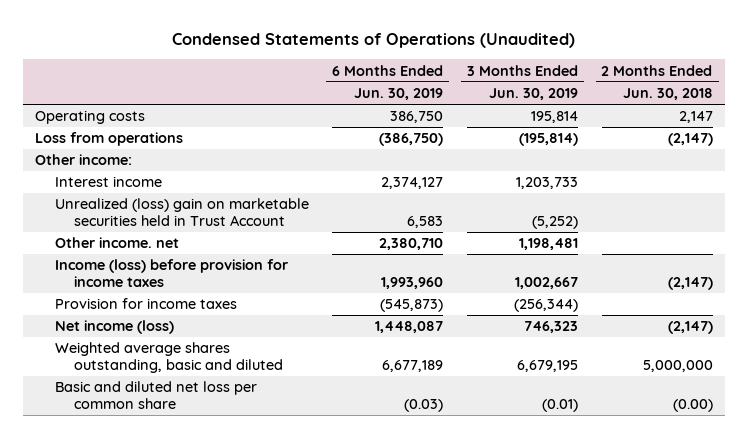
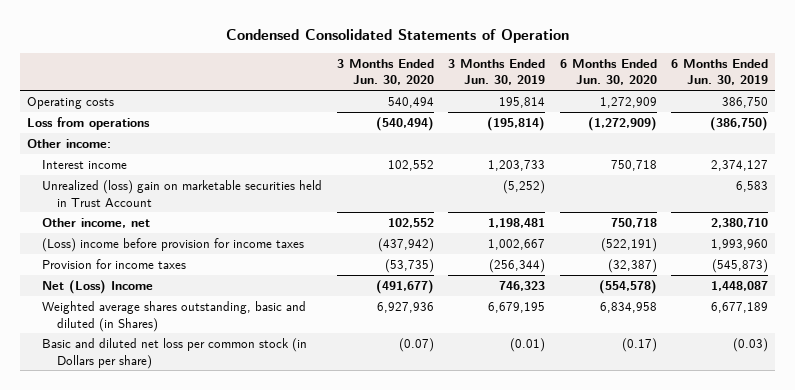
- Condensed Statements of Operations (Unaudited)
+ Condensed Consolidated Statements of Operation
- | 6 Months Ended Jun. 30, 2019 | 3 Months Ended Jun. 30, 2019 | 2 Months Ended Jun. 30, 2018
+ | 3 Months Ended Jun. 30, 2020 | 3 Months Ended Jun. 30, 2019 | 6 Months Ended Jun. 30, 2020 | 6 Months Ended Jun. 30, 2019
- Other income. net | 2,380,710 | 1,198,481 |
- Income (loss) before provision for income taxes | 1,993,960 | 1,002,667 | (2,147)
+ Other income, net | 102,552 | 1,198,481 | 750,718 | 2,380,710
+ (Loss) income before provision for income taxes | (437,942) | 1,002,667 | (522,191) | 1,993,960
- Net income (loss) | 1,448,087 | 746,323 | (2,147)
- Weighted average shares outstanding, basic and diluted | 6,677,189 | 6,679,195 | 5,000,000
- Basic and diluted net loss per common share | (0.03) | (0.01) | (0.00)
+ Net (Loss) Income | (491,677) | 746,323 | (554,578) | 1,448,087
+ Weighted average shares outstanding, basic and diluted (in Shares) | 6,927,936 | 6,679,195 | 6,834,958 | 6,677,189
+ Basic and diluted net loss per common stock (in Dollars per share) | (0.07) | (0.01) | (0.17) | (0.03)

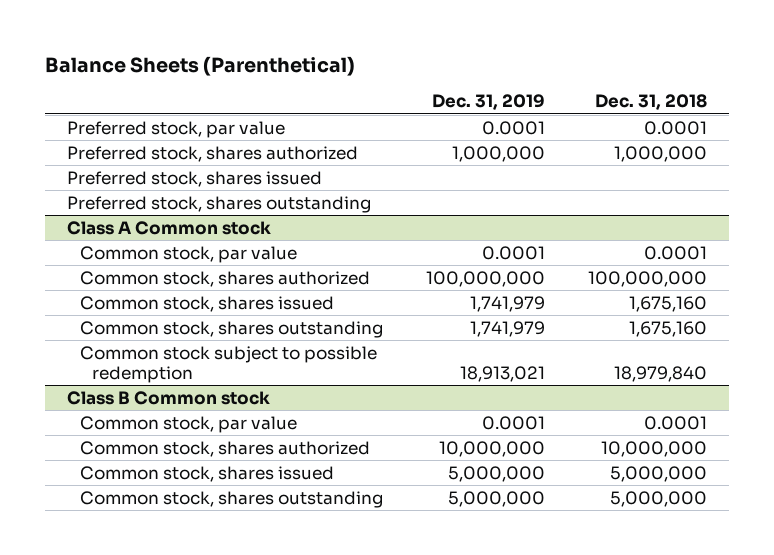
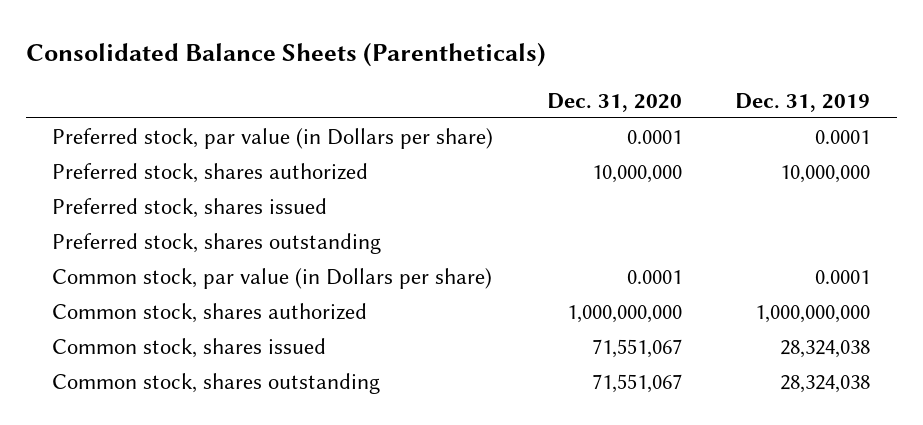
- Balance Sheets (Parenthetical)
+ Consolidated Balance Sheets (Parentheticals)
- | Dec. 31, 2019 | Dec. 31, 2018
+ | Dec. 31, 2020 | Dec. 31, 2019
- Preferred stock, par value | 0.0001 | 0.0001
- Preferred stock, shares authorized | 1,000,000 | 1,000,000
+ Preferred stock, par value (in Dollars per share) | 0.0001 | 0.0001
+ Preferred stock, shares authorized | 10,000,000 | 10,000,000
- Class A Common stock
- Common stock, par value | 0.0001 | 0.0001
- Common stock, shares authorized | 100,000,000 | 100,000,000
- Common stock, shares issued | 1,741,979 | 1,675,160
- Common stock, shares outstanding | 1,741,979 | 1,675,160
- Common stock subject to possible redemption | 18,913,021 | 18,979,840
- Class B Common stock
- Common stock, par value | 0.0001 | 0.0001
- Common stock, shares authorized | 10,000,000 | 10,000,000
- Common stock, shares issued | 5,000,000 | 5,000,000
- Common stock, shares outstanding | 5,000,000 | 5,000,000
+ Common stock, par value (in Dollars per share) | 0.0001 | 0.0001
+ Common stock, shares authorized | 1,000,000,000 | 1,000,000,000
+ Common stock, shares issued | 71,551,067 | 28,324,038
+ Common stock, shares outstanding | 71,551,067 | 28,324,038

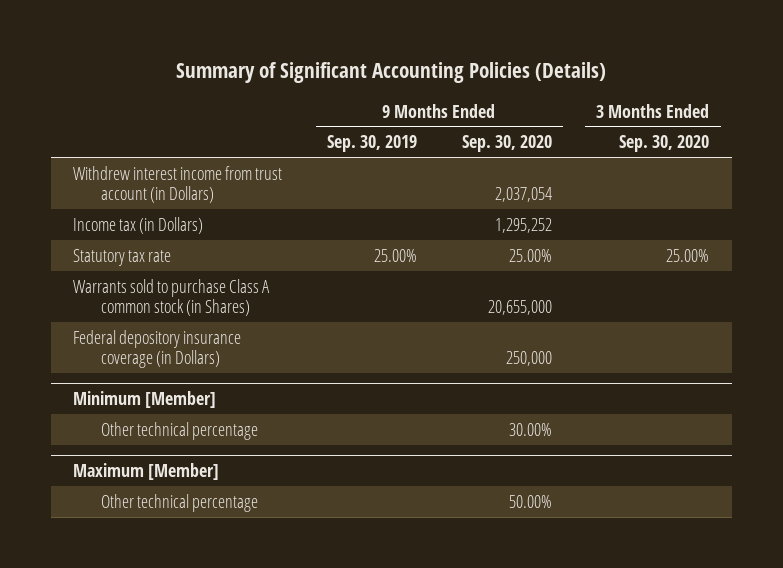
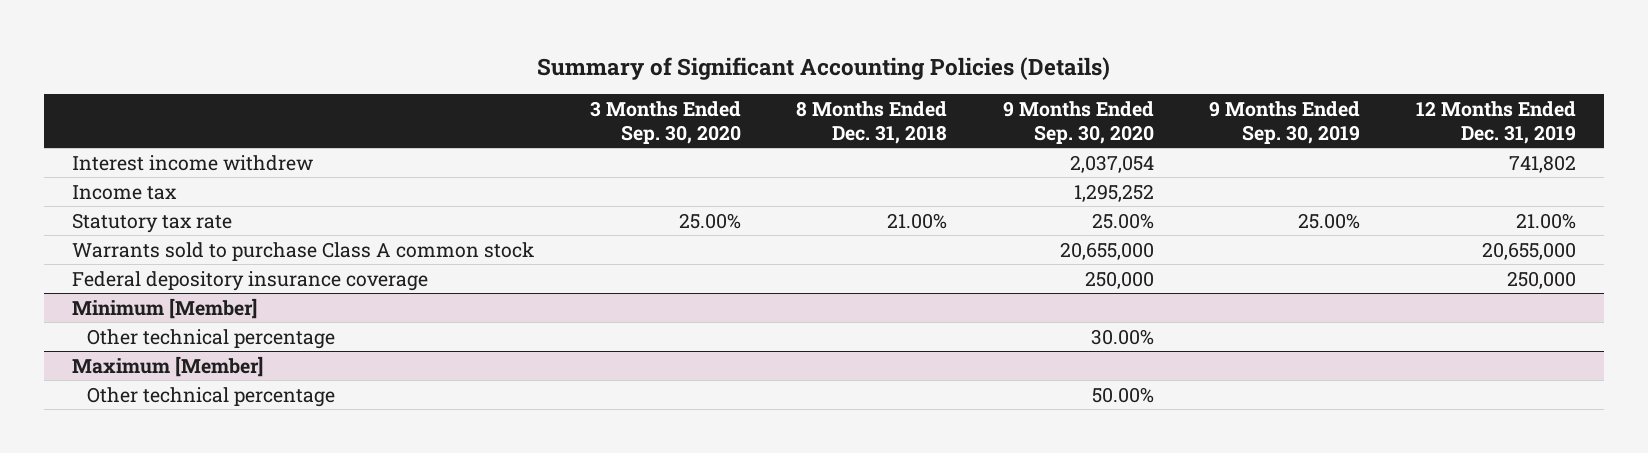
- | 9 Months Ended Sep. 30, 2019 | 9 Months Ended Sep. 30, 2020 | 3 Months Ended Sep. 30, 2020
+ | 3 Months Ended Sep. 30, 2020 | 8 Months Ended Dec. 31, 2018 | 9 Months Ended Sep. 30, 2020 | 9 Months Ended Sep. 30, 2019 | 12 Months Ended Dec. 31, 2019
- Withdrew interest income from trust account (in Dollars) | | 2,037,054 |
- Income tax (in Dollars) | | 1,295,252 |
+ Interest income withdrew | | | 2,037,054 | | 741,802
+ Income tax | | | 1,295,252 | |
- Warrants sold to purchase Class A common stock (in Shares) | | 20,655,000 |
- Federal depository insurance coverage (in Dollars) | | 250,000 |
+ Warrants sold to purchase Class A common stock | | | 20,655,000 | | 20,655,000
+ Federal depository insurance coverage | | | 250,000 | | 250,000

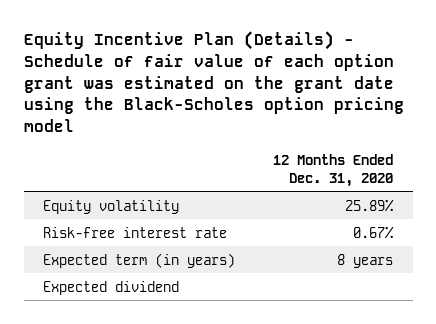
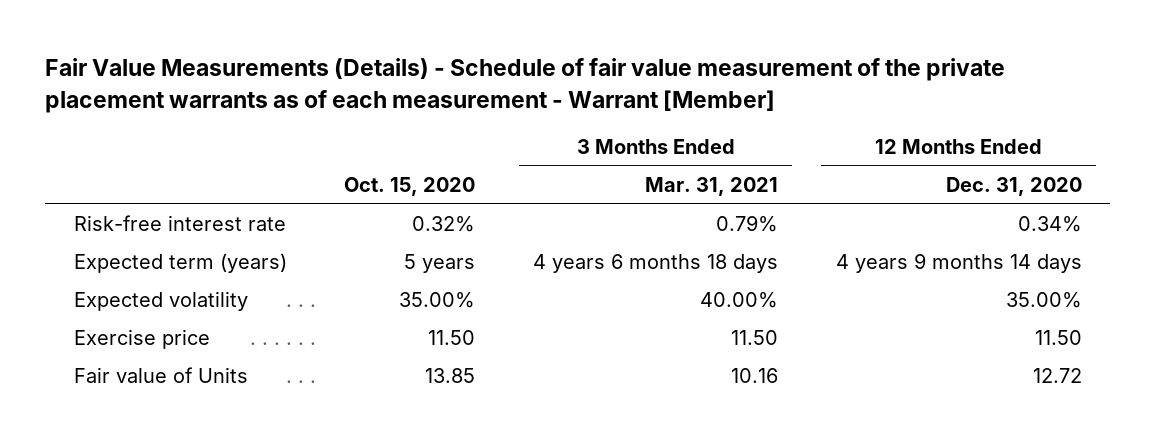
- Equity Incentive Plan (Details) - Schedule of fair value of each option grant was estimated on the grant date using the Black-Scholes option pricing model
+ Fair Value Measurements (Details) - Schedule of fair value measurement of the private placement warrants as of each measurement - Warrant [Member]
- | 12 Months Ended Dec. 31, 2020
+ | Oct. 15, 2020 | 3 Months Ended Mar. 31, 2021 | 12 Months Ended Dec. 31, 2020
- Equity volatility | 25.89%
- Risk-free interest rate | 0.67%
- Expected term (in years) | 8 years
- Expected dividend
+ Risk-free interest rate | 0.32% | 0.79% | 0.34%
+ Expected term (years) | 5 years | 4 years 6 months 18 days | 4 years 9 months 14 days
+ Expected volatility | 35.00% | 40.00% | 35.00%
+ Exercise price | 11.50 | 11.50 | 11.50
+ Fair value of Units | 13.85 | 10.16 | 12.72

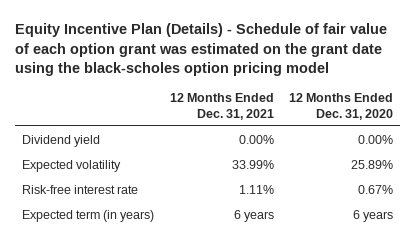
- Fair Value Measurements (Details) - Schedule of fair value measurement of the private placement warrants as of each measurement - Warrant [Member]
+ Equity Incentive Plan (Details) - Schedule of fair value of each option grant was estimated on the grant date using the black-scholes option pricing model
- | Oct. 15, 2020 | 3 Months Ended Mar. 31, 2021 | 12 Months Ended Dec. 31, 2020
+ | 12 Months Ended Dec. 31, 2021 | 12 Months Ended Dec. 31, 2020
- Risk-free interest rate | 0.32% | 0.79% | 0.34%
- Expected term (years) | 5 years | 4 years 6 months 18 days | 4 years 9 months 14 days
- Expected volatility | 35.00% | 40.00% | 35.00%
- Exercise price | 11.50 | 11.50 | 11.50
- Fair value of Units | 13.85 | 10.16 | 12.72
+ Dividend yield | 0.00% | 0.00%
+ Expected volatility | 33.99% | 25.89%
+ Risk-free interest rate | 1.11% | 0.67%
+ Expected term (in years) | 6 years | 6 years

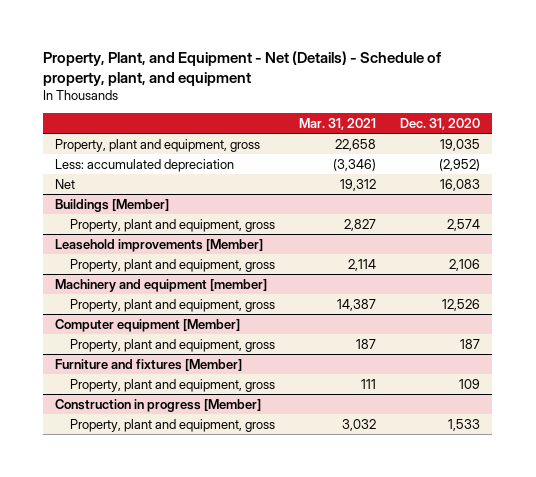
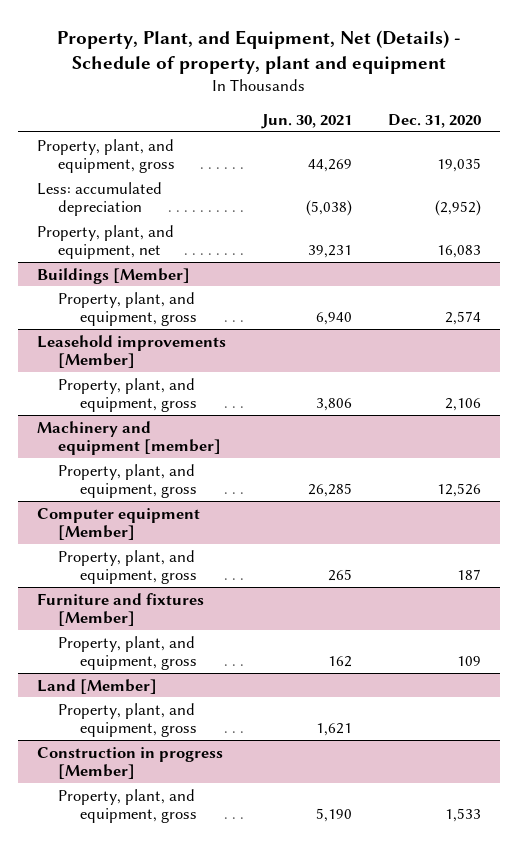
- Property, Plant, and Equipment - Net (Details) - Schedule of property, plant, and equipment
+ Property, Plant, and Equipment, Net (Details) - Schedule of property, plant and equipment
- | Mar. 31, 2021 | Dec. 31, 2020
+ | Jun. 30, 2021 | Dec. 31, 2020
- Property, plant and equipment, gross | 22,658 | 19,035
+ Property, plant, and equipment, gross | 44,269 | 19,035
- Net | 19,312 | 16,083
+ Property, plant, and equipment, net | 39,231 | 16,083
@ Buildings [Member]
- Property, plant and equipment, gross | 2,827 | 2,574
+ Property, plant, and equipment, gross | 6,940 | 2,574
@ Leasehold improvements [Member]
- Property, plant and equipment, gross | 2,114 | 2,106
+ Property, plant, and equipment, gross | 3,806 | 2,106
@ Machinery and equipment [member]
- Property, plant and equipment, gross | 14,387 | 12,526
+ Property, plant, and equipment, gross | 26,285 | 12,526
@ Computer equipment [Member]
- Property, plant and equipment, gross | 187 | 187
+ Property, plant, and equipment, gross | 265 | 187
@ Furniture and fixtures [Member]
- Property, plant and equipment, gross | 111 | 109
+ Property, plant, and equipment, gross | 162 | 109
+ Land [Member]
+ Property, plant, and equipment, gross | 1,621 |
@ Construction in progress [Member]
- Property, plant and equipment, gross | 3,032 | 1,533
+ Property, plant, and equipment, gross | 5,190 | 1,533

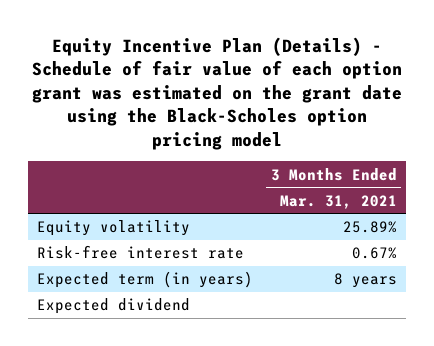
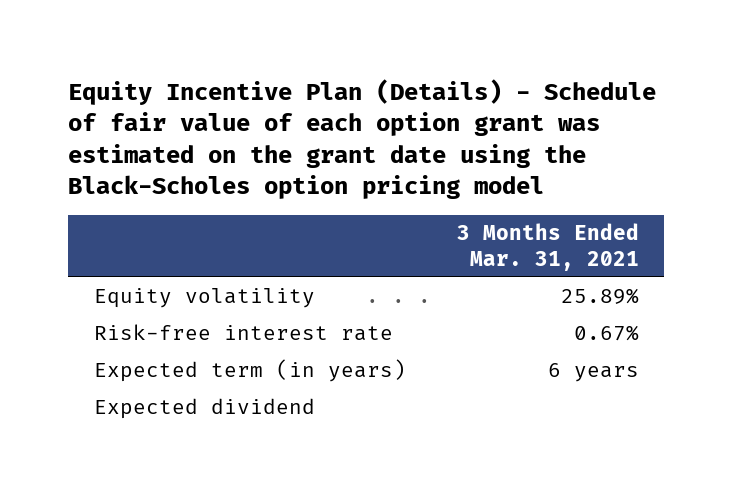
- Expected term (in years) | 8 years
+ Expected term (in years) | 6 years

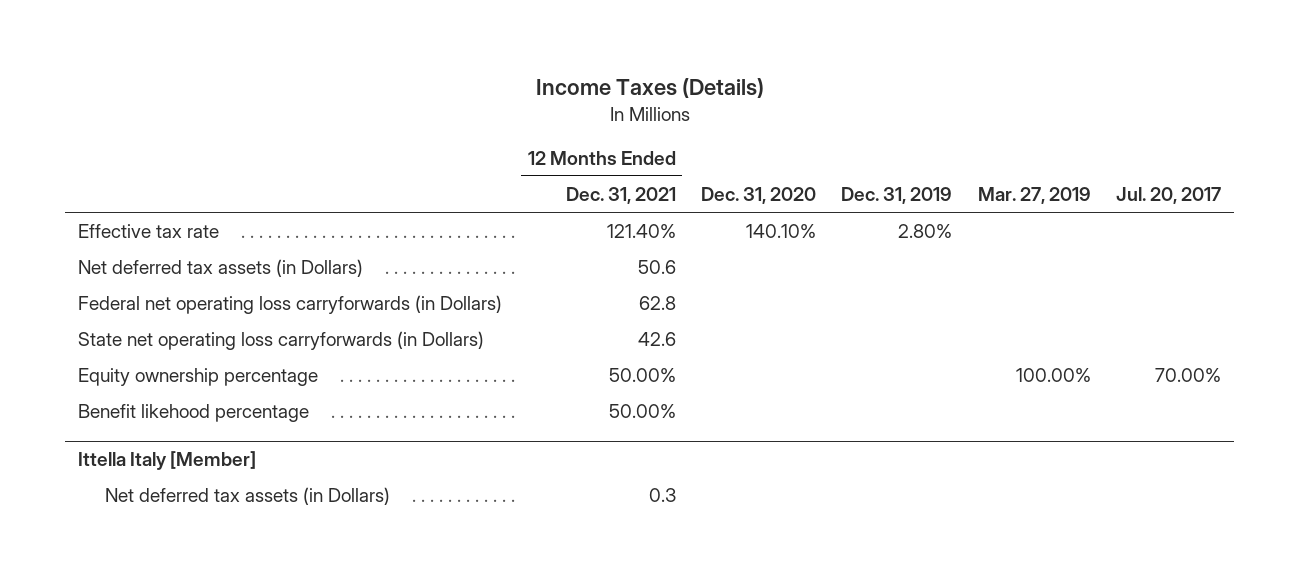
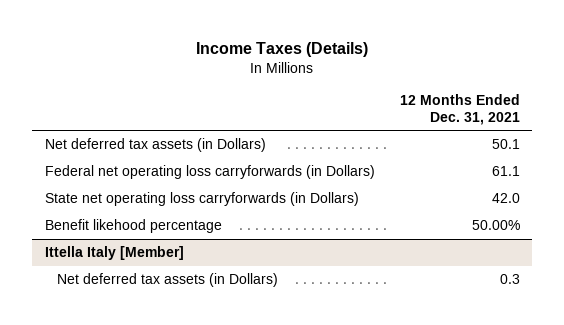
- | 12 Months Ended Dec. 31, 2021 | Dec. 31, 2020 | Dec. 31, 2019 | Mar. 27, 2019 | Jul. 20, 2017
+ | 12 Months Ended Dec. 31, 2021
- Effective tax rate | 121.40% | 140.10% | 2.80% | |
- Net deferred tax assets (in Dollars) | 50.6 | | | |
- Federal net operating loss carryforwards (in Dollars) | 62.8 | | | |
- State net operating loss carryforwards (in Dollars) | 42.6 | | | |
- Equity ownership percentage | 50.00% | | | 100.00% | 70.00%
+ Net deferred tax assets (in Dollars) | 50.1
+ Federal net operating loss carryforwards (in Dollars) | 61.1
+ State net operating loss carryforwards (in Dollars) | 42.0

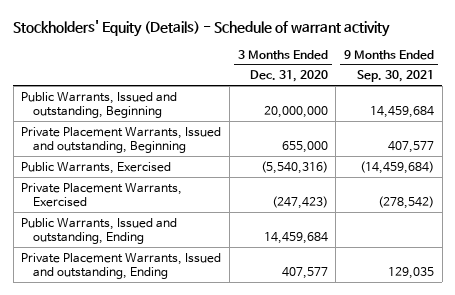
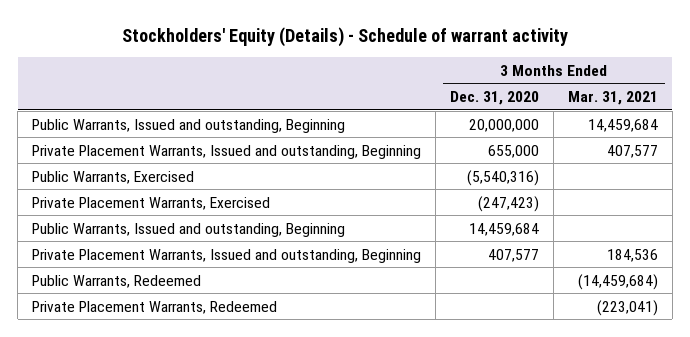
- | 3 Months Ended Dec. 31, 2020 | 9 Months Ended Sep. 30, 2021
+ | 3 Months Ended Dec. 31, 2020 | 3 Months Ended Mar. 31, 2021
- Public Warrants, Issued and outstanding, Ending | 14,459,684 |
- Private Placement Warrants, Issued and outstanding, Ending | 407,577 | 129,035
+ Public Warrants, Issued and outstanding, Beginning | 14,459,684 |
+ Private Placement Warrants, Issued and outstanding, Beginning | 407,577 | 184,536
+ Public Warrants, Redeemed | | (14,459,684)
+ Private Placement Warrants, Redeemed | | (223,041)

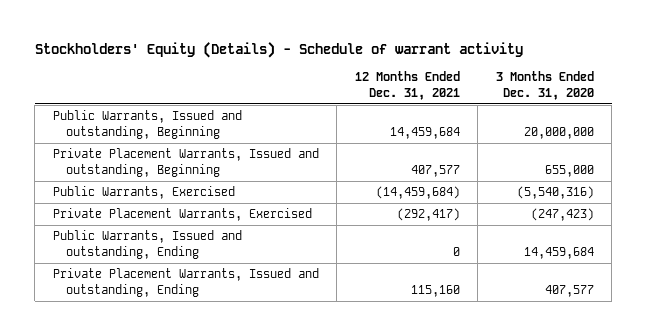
- | 3 Months Ended Dec. 31, 2020 | 3 Months Ended Mar. 31, 2021
+ | 12 Months Ended Dec. 31, 2021 | 3 Months Ended Dec. 31, 2020
- Public Warrants, Issued and outstanding, Beginning | 14,459,684 |
- Private Placement Warrants, Issued and outstanding, Beginning | 407,577 | 184,536
- Public Warrants, Redeemed | | (14,459,684)
- Private Placement Warrants, Redeemed | | (223,041)
+ Public Warrants, Issued and outstanding, Ending | 0 | 14,459,684
+ Private Placement Warrants, Issued and outstanding, Ending | 115,160 | 407,577

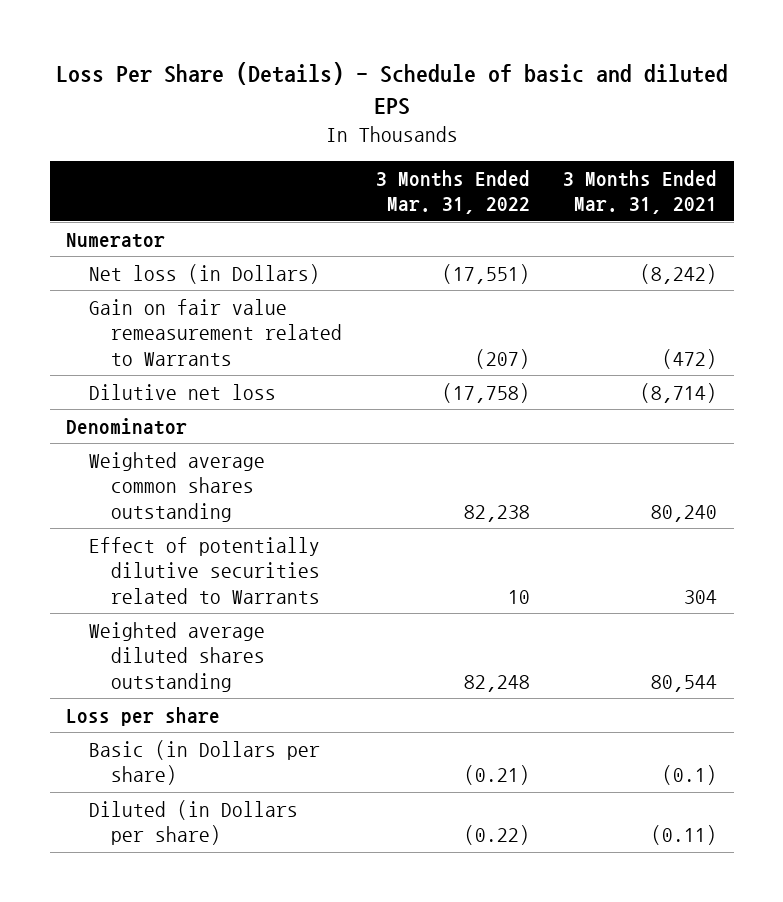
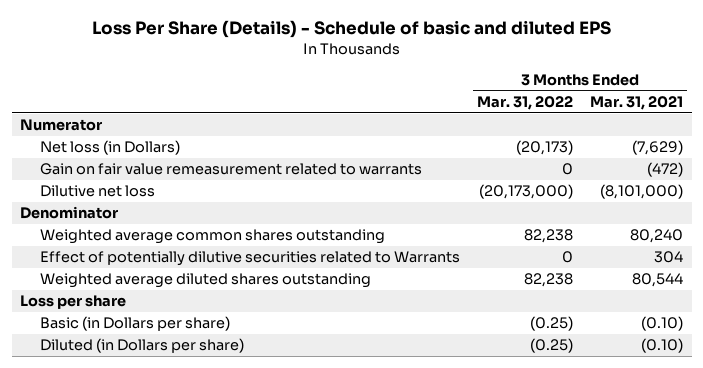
- Net loss (in Dollars) | (17,551) | (8,242)
- Gain on fair value remeasurement related to Warrants | (207) | (472)
- Dilutive net loss | (17,758) | (8,714)
+ Net loss (in Dollars) | (20,173) | (7,629)
+ Gain on fair value remeasurement related to warrants | 0 | (472)
+ Dilutive net loss | (20,173,000) | (8,101,000)
- Effect of potentially dilutive securities related to Warrants | 10 | 304
- Weighted average diluted shares outstanding | 82,248 | 80,544
+ Effect of potentially dilutive securities related to Warrants | 0 | 304
+ Weighted average diluted shares outstanding | 82,238 | 80,544
- Basic (in Dollars per share) | (0.21) | (0.1)
- Diluted (in Dollars per share) | (0.22) | (0.11)
+ Basic (in Dollars per share) | (0.25) | (0.10)
+ Diluted (in Dollars per share) | (0.25) | (0.10)

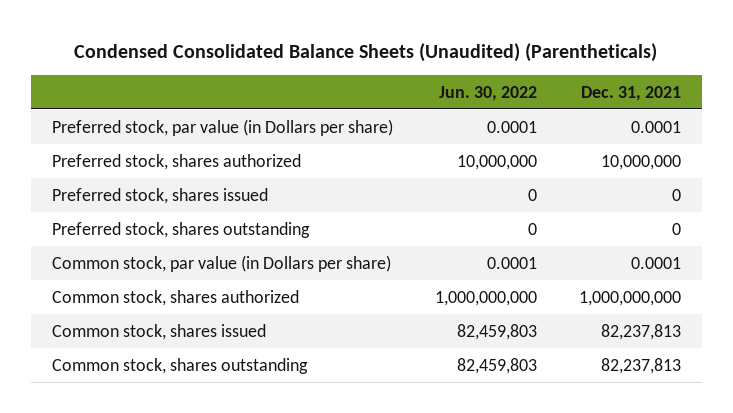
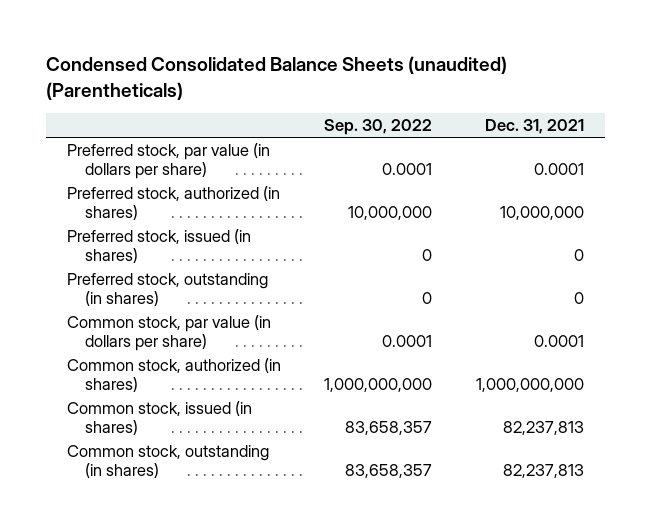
- Condensed Consolidated Balance Sheets (Unaudited) (Parentheticals)
+ Condensed Consolidated Balance Sheets (unaudited) (Parentheticals)
- | Jun. 30, 2022 | Dec. 31, 2021
+ | Sep. 30, 2022 | Dec. 31, 2021
- Preferred stock, par value (in Dollars per share) | 0.0001 | 0.0001
- Preferred stock, shares authorized | 10,000,000 | 10,000,000
- Preferred stock, shares issued | 0 | 0
- Preferred stock, shares outstanding | 0 | 0
- Common stock, par value (in Dollars per share) | 0.0001 | 0.0001
- Common stock, shares authorized | 1,000,000,000 | 1,000,000,000
- Common stock, shares issued | 82,459,803 | 82,237,813
- Common stock, shares outstanding | 82,459,803 | 82,237,813
+ Preferred stock, par value (in dollars per share) | 0.0001 | 0.0001
+ Preferred stock, authorized (in shares) | 10,000,000 | 10,000,000
+ Preferred stock, issued (in shares) | 0 | 0
+ Preferred stock, outstanding (in shares) | 0 | 0
+ Common stock, par value (in dollars per share) | 0.0001 | 0.0001
+ Common stock, authorized (in shares) | 1,000,000,000 | 1,000,000,000
+ Common stock, issued (in shares) | 83,658,357 | 82,237,813
+ Common stock, outstanding (in shares) | 83,658,357 | 82,237,813

